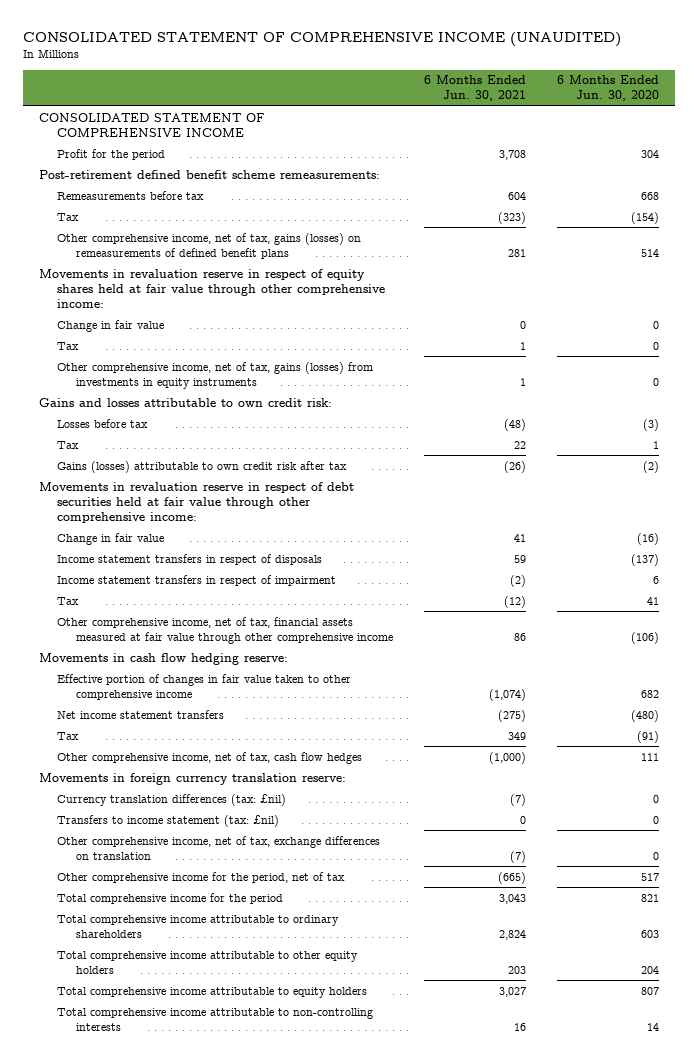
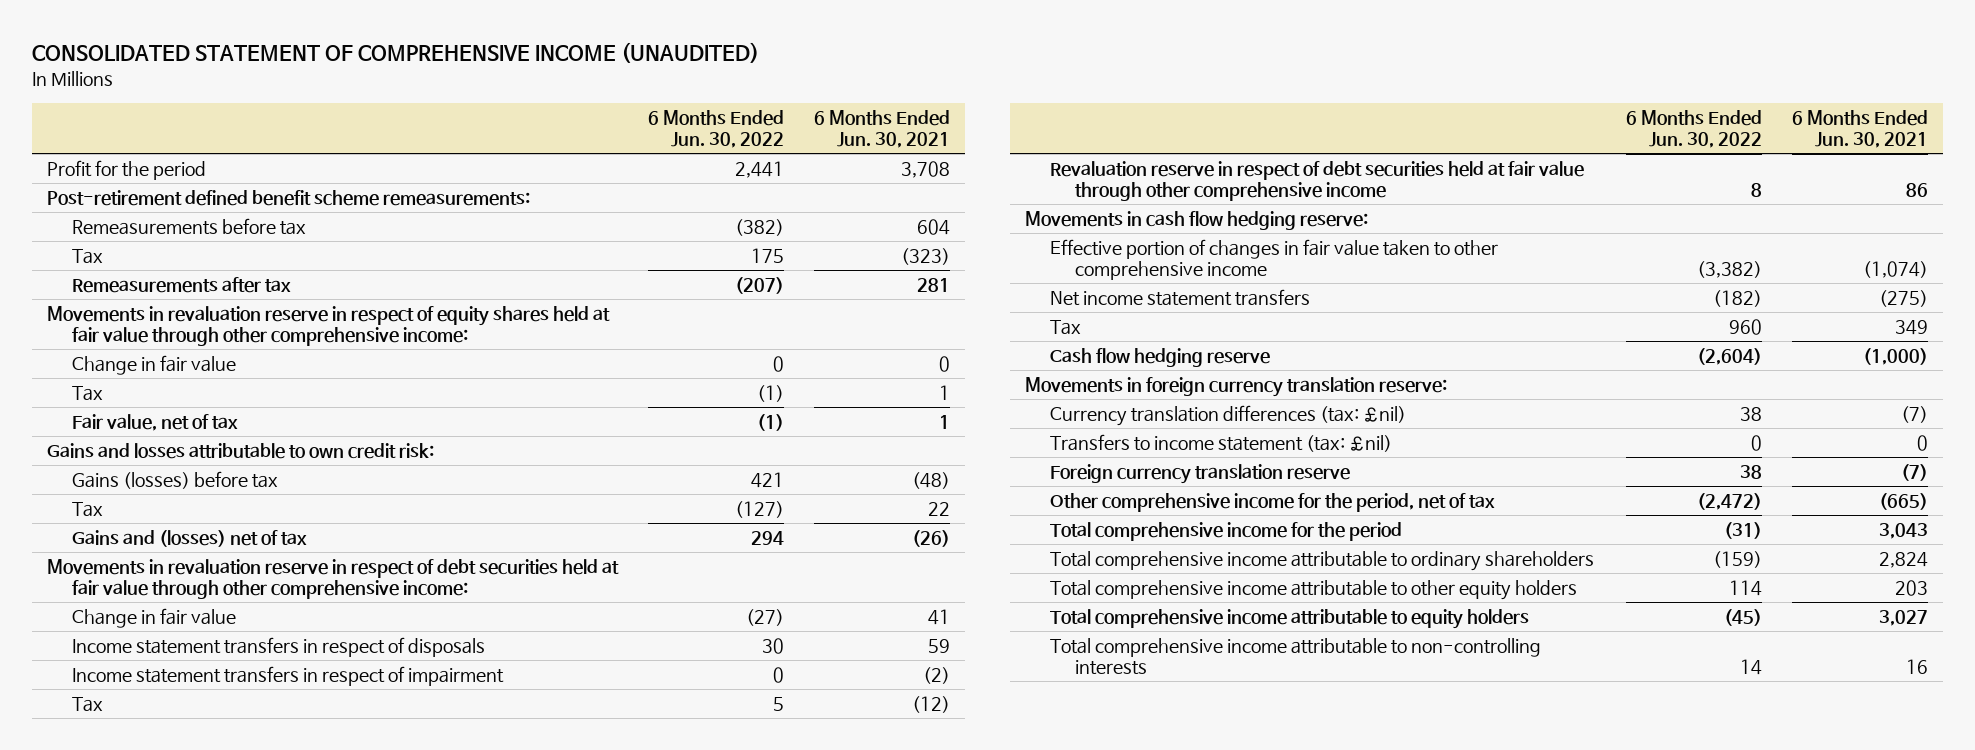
- | 6 Months Ended Jun. 30, 2021 | 6 Months Ended Jun. 30, 2020
+ | 6 Months Ended Jun. 30, 2022 | 6 Months Ended Jun. 30, 2021
- CONSOLIDATED STATEMENT OF COMPREHENSIVE INCOME
- Other comprehensive income, net of tax, gains (losses) on remeasurements of defined benefit plans | 281 | 514
+ Remeasurements after tax | (207) | 281
- Other comprehensive income, net of tax, gains (losses) from investments in equity instruments | 1 | 0
+ Fair value, net of tax | (1) | 1
- Losses before tax | (48) | (3)
+ Gains (losses) before tax | 421 | (48)
- Gains (losses) attributable to own credit risk after tax | (26) | (2)
+ Gains and (losses) net of tax | 294 | (26)
- Other comprehensive income, net of tax, financial assets measured at fair value through other comprehensive income | 86 | (106)
+ Revaluation reserve in respect of debt securities held at fair value through other comprehensive income | 8 | 86
- Other comprehensive income, net of tax, cash flow hedges | (1,000) | 111
+ Cash flow hedging reserve | (2,604) | (1,000)
- Other comprehensive income, net of tax, exchange differences on translation | (7) | 0
+ Foreign currency translation reserve | 38 | (7)

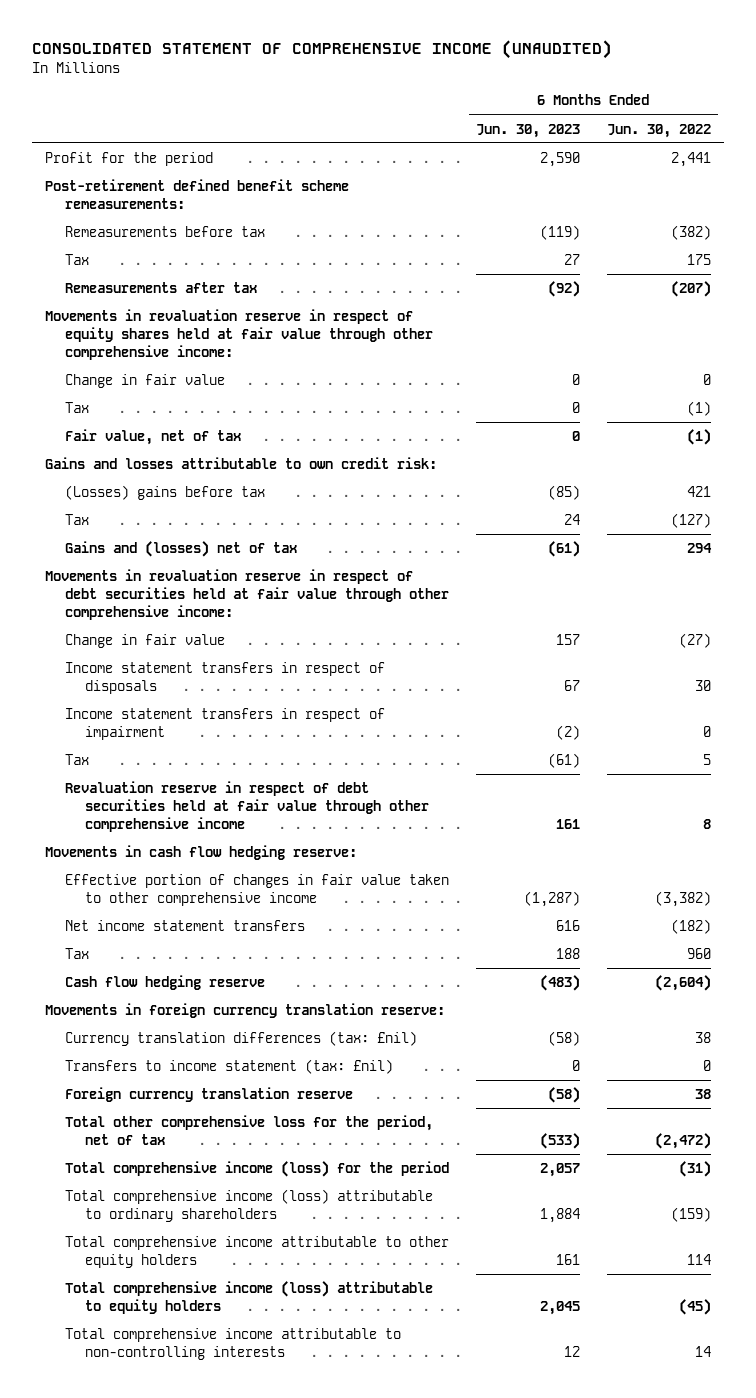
- | 6 Months Ended Jun. 30, 2022 | 6 Months Ended Jun. 30, 2021
+ | 6 Months Ended Jun. 30, 2023 | 6 Months Ended Jun. 30, 2022
- Gains (losses) before tax | 421 | (48)
+ (Losses) gains before tax | (85) | 421
- Other comprehensive income for the period, net of tax | (2,472) | (665)
- Total comprehensive income for the period | (31) | 3,043
- Total comprehensive income attributable to ordinary shareholders | (159) | 2,824
+ Total other comprehensive loss for the period, net of tax | (533) | (2,472)
+ Total comprehensive income (loss) for the period | 2,057 | (31)
+ Total comprehensive income (loss) attributable to ordinary shareholders | 1,884 | (159)
- Total comprehensive income attributable to equity holders | (45) | 3,027
+ Total comprehensive income (loss) attributable to equity holders | 2,045 | (45)

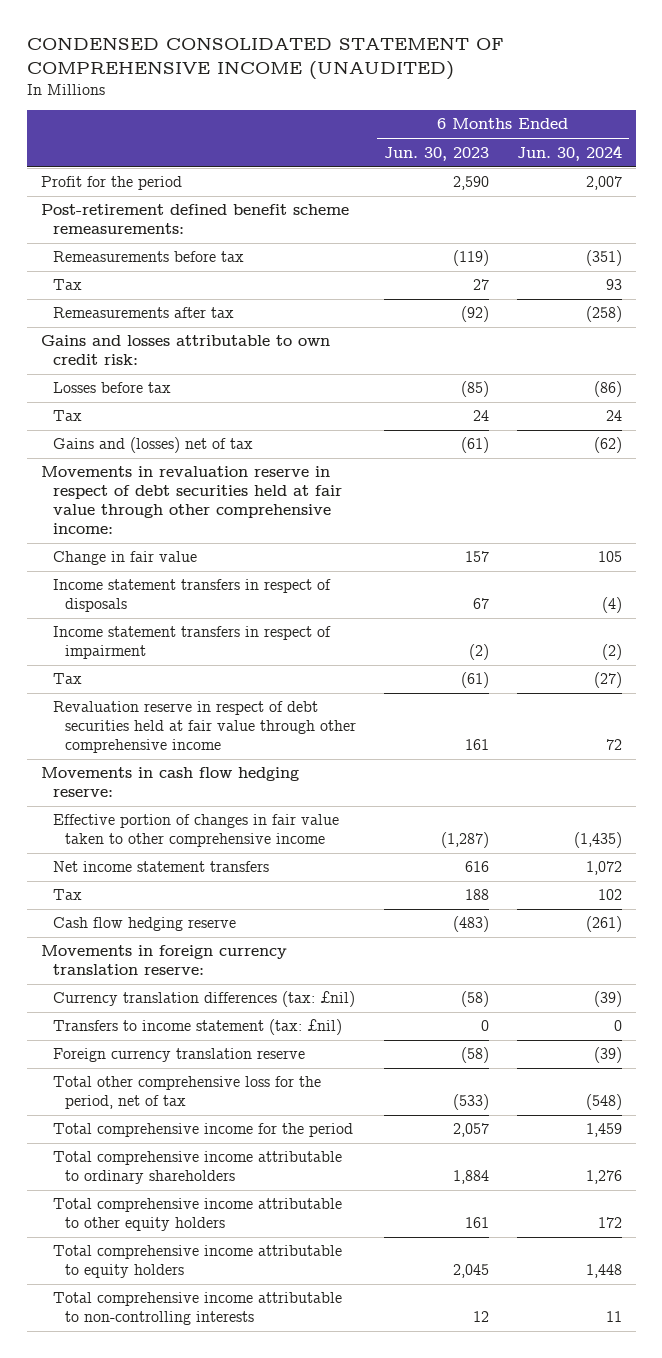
- CONSOLIDATED STATEMENT OF COMPREHENSIVE INCOME (UNAUDITED)
+ CONDENSED CONSOLIDATED STATEMENT OF COMPREHENSIVE INCOME (UNAUDITED)
- | 6 Months Ended Jun. 30, 2023 | 6 Months Ended Jun. 30, 2022
+ | 6 Months Ended Jun. 30, 2023 | 6 Months Ended Jun. 30, 2024
- Movements in revaluation reserve in respect of equity shares held at fair value through other comprehensive income:
- Change in fair value | 0 | 0
- Tax | 0 | (1)
- Fair value, net of tax | 0 | (1)
- (Losses) gains before tax | (85) | 421
+ Losses before tax | (85) | (86)
- Total comprehensive income (loss) for the period | 2,057 | (31)
- Total comprehensive income (loss) attributable to ordinary shareholders | 1,884 | (159)
+ Total comprehensive income for the period | 2,057 | 1,459
+ Total comprehensive income attributable to ordinary shareholders | 1,884 | 1,276
- Total comprehensive income (loss) attributable to equity holders | 2,045 | (45)
+ Total comprehensive income attributable to equity holders | 2,045 | 1,448

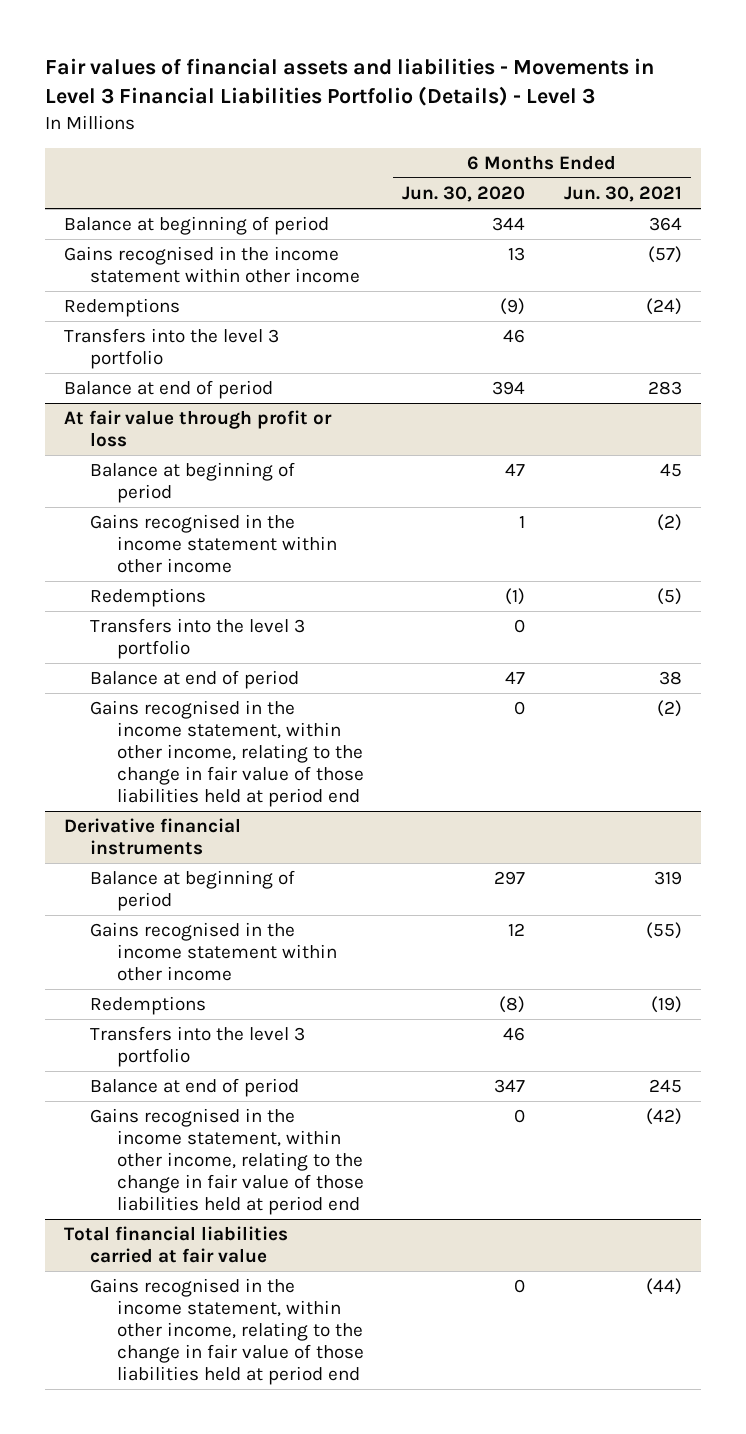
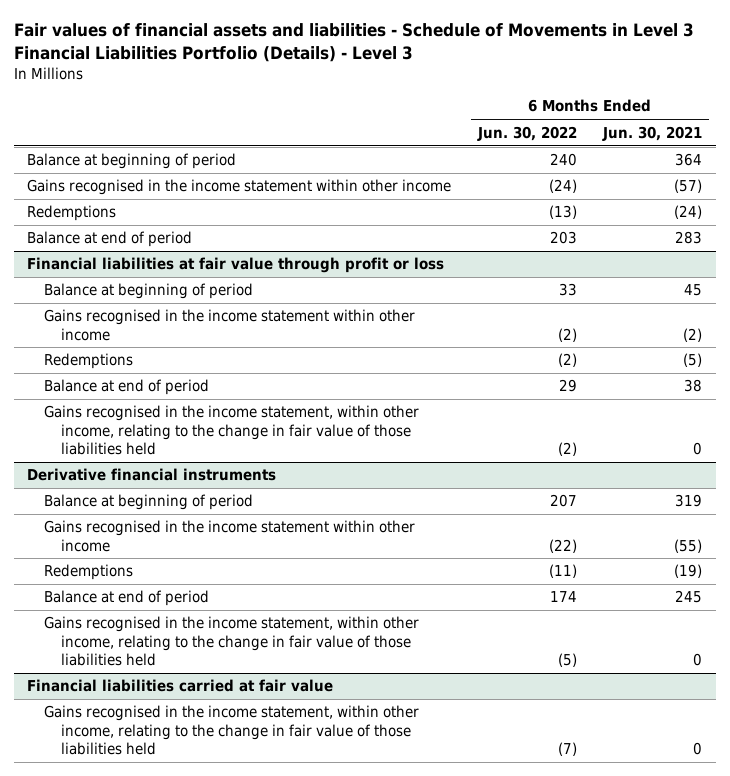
- Fair values of financial assets and liabilities - Movements in Level 3 Financial Liabilities Portfolio (Details) - Level 3
+ Fair values of financial assets and liabilities - Schedule of Movements in Level 3 Financial Liabilities Portfolio (Details) - Level 3
- | 6 Months Ended Jun. 30, 2020 | 6 Months Ended Jun. 30, 2021
+ | 6 Months Ended Jun. 30, 2022 | 6 Months Ended Jun. 30, 2021
- Transfers into the level 3 portfolio | 46 |
- At fair value through profit or loss
+ Financial liabilities at fair value through profit or loss
- Transfers into the level 3 portfolio | 0 |
- Gains recognised in the income statement, within other income, relating to the change in fair value of those liabilities held at period end | 0 | (2)
+ Gains recognised in the income statement, within other income, relating to the change in fair value of those liabilities held | (2) | 0
@ Derivative financial instruments
- Transfers into the level 3 portfolio | 46 |
- Gains recognised in the income statement, within other income, relating to the change in fair value of those liabilities held at period end | 0 | (42)
- Total financial liabilities carried at fair value
- Gains recognised in the income statement, within other income, relating to the change in fair value of those liabilities held at period end | 0 | (44)
@ Derivative financial instruments
+ Gains recognised in the income statement, within other income, relating to the change in fair value of those liabilities held | (5) | 0
+ Financial liabilities carried at fair value
+ Gains recognised in the income statement, within other income, relating to the change in fair value of those liabilities held | (7) | 0

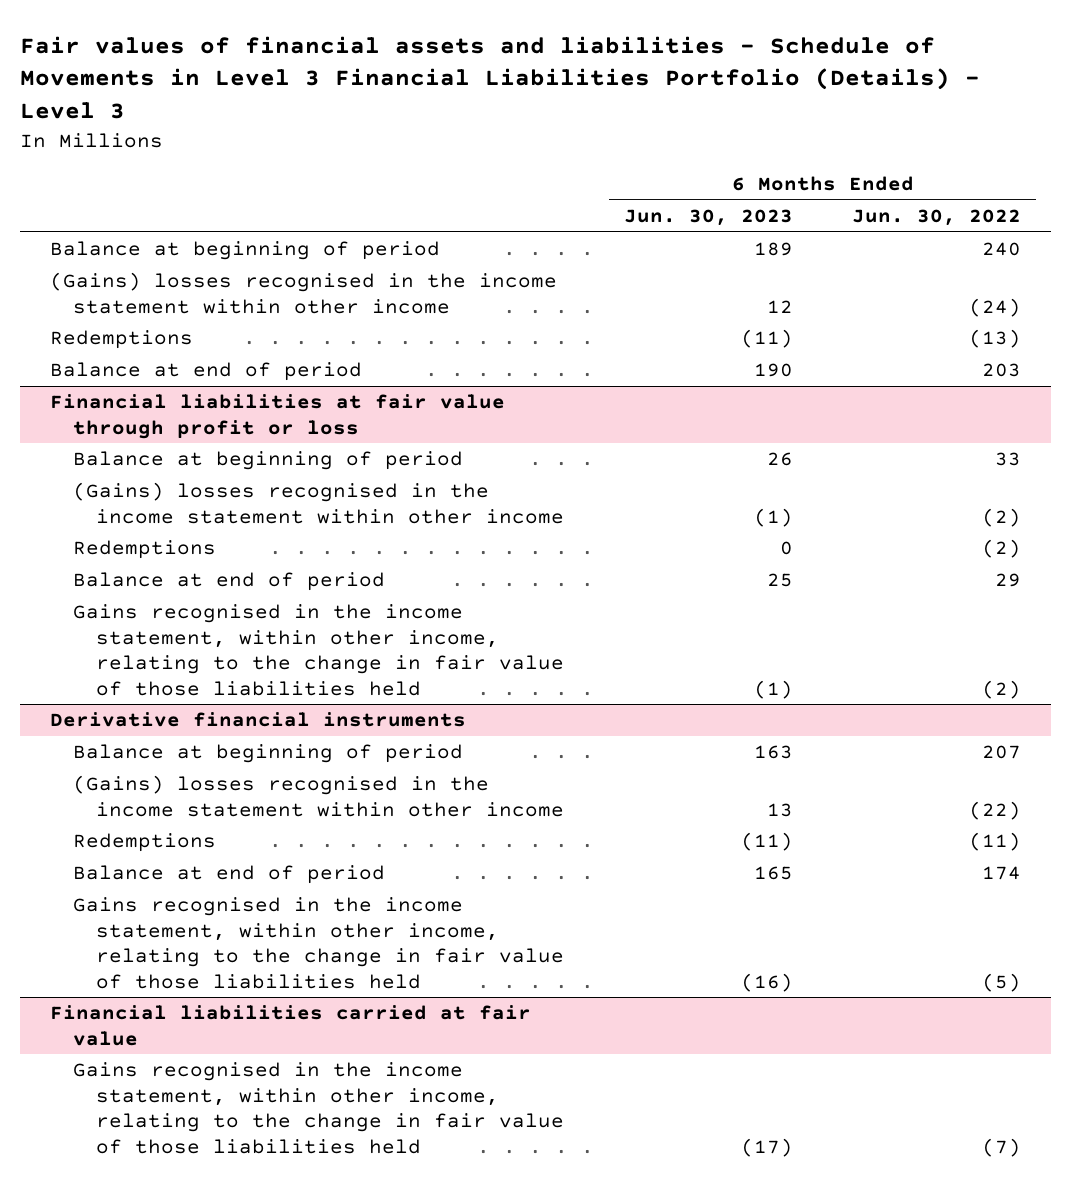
- | 6 Months Ended Jun. 30, 2022 | 6 Months Ended Jun. 30, 2021
+ | 6 Months Ended Jun. 30, 2023 | 6 Months Ended Jun. 30, 2022
- Gains recognised in the income statement within other income | (24) | (57)
+ (Gains) losses recognised in the income statement within other income | 12 | (24)
@ Financial liabilities at fair value through profit or loss
- Gains recognised in the income statement within other income | (2) | (2)
+ (Gains) losses recognised in the income statement within other income | (1) | (2)
@ Derivative financial instruments
- Gains recognised in the income statement within other income | (22) | (55)
+ (Gains) losses recognised in the income statement within other income | 13 | (22)

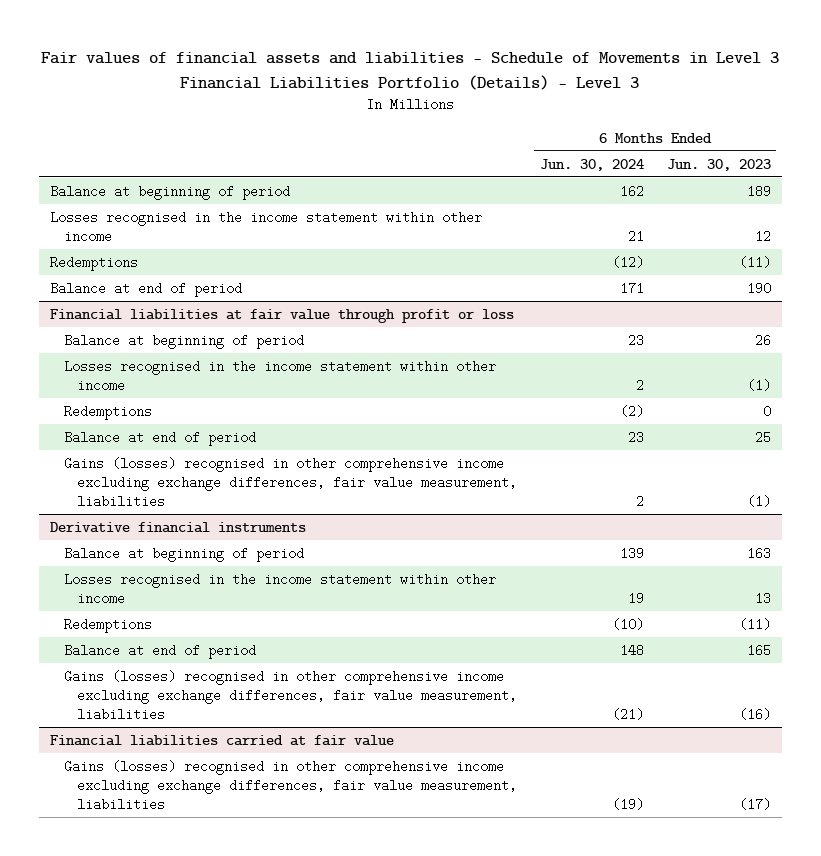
- | 6 Months Ended Jun. 30, 2023 | 6 Months Ended Jun. 30, 2022
+ | 6 Months Ended Jun. 30, 2024 | 6 Months Ended Jun. 30, 2023
- (Gains) losses recognised in the income statement within other income | 12 | (24)
+ Losses recognised in the income statement within other income | 21 | 12
@ Financial liabilities at fair value through profit or loss
- (Gains) losses recognised in the income statement within other income | (1) | (2)
+ Losses recognised in the income statement within other income | 2 | (1)
- Gains recognised in the income statement, within other income, relating to the change in fair value of those liabilities held | (1) | (2)
+ Gains (losses) recognised in other comprehensive income excluding exchange differences, fair value measurement, liabilities | 2 | (1)
@ Derivative financial instruments
- (Gains) losses recognised in the income statement within other income | 13 | (22)
+ Losses recognised in the income statement within other income | 19 | 13
- Gains recognised in the income statement, within other income, relating to the change in fair value of those liabilities held | (16) | (5)
+ Gains (losses) recognised in other comprehensive income excluding exchange differences, fair value measurement, liabilities | (21) | (16)
@ Financial liabilities carried at fair value
- Gains recognised in the income statement, within other income, relating to the change in fair value of those liabilities held | (17) | (7)
+ Gains (losses) recognised in other comprehensive income excluding exchange differences, fair value measurement, liabilities | (19) | (17)

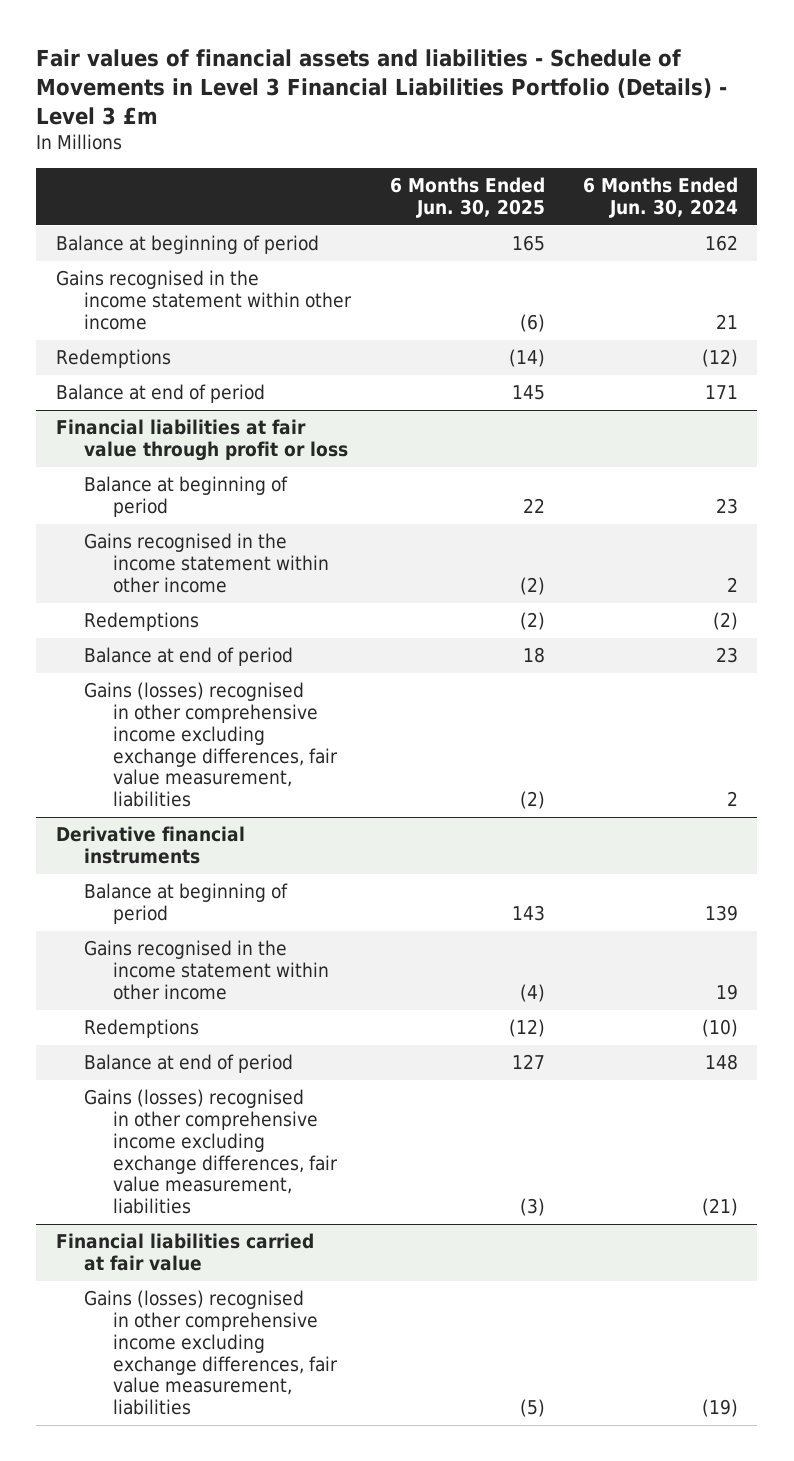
- Fair values of financial assets and liabilities - Schedule of Movements in Level 3 Financial Liabilities Portfolio (Details) - Level 3
+ Fair values of financial assets and liabilities - Schedule of Movements in Level 3 Financial Liabilities Portfolio (Details) - Level 3 £m
- | 6 Months Ended Jun. 30, 2024 | 6 Months Ended Jun. 30, 2023
+ | 6 Months Ended Jun. 30, 2025 | 6 Months Ended Jun. 30, 2024
- Losses recognised in the income statement within other income | 21 | 12
+ Gains recognised in the income statement within other income | (6) | 21
@ Financial liabilities at fair value through profit or loss
- Losses recognised in the income statement within other income | 2 | (1)
+ Gains recognised in the income statement within other income | (2) | 2
@ Derivative financial instruments
- Losses recognised in the income statement within other income | 19 | 13
+ Gains recognised in the income statement within other income | (4) | 19

